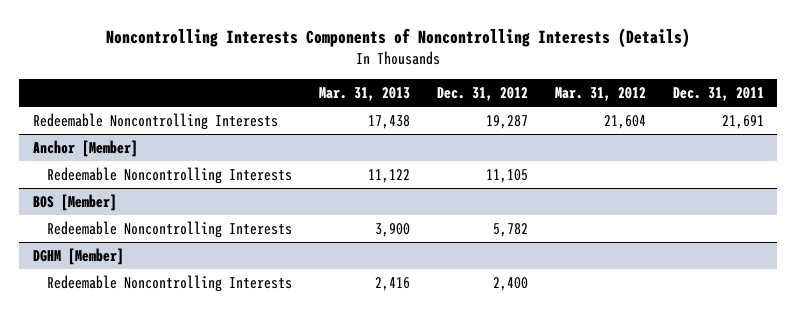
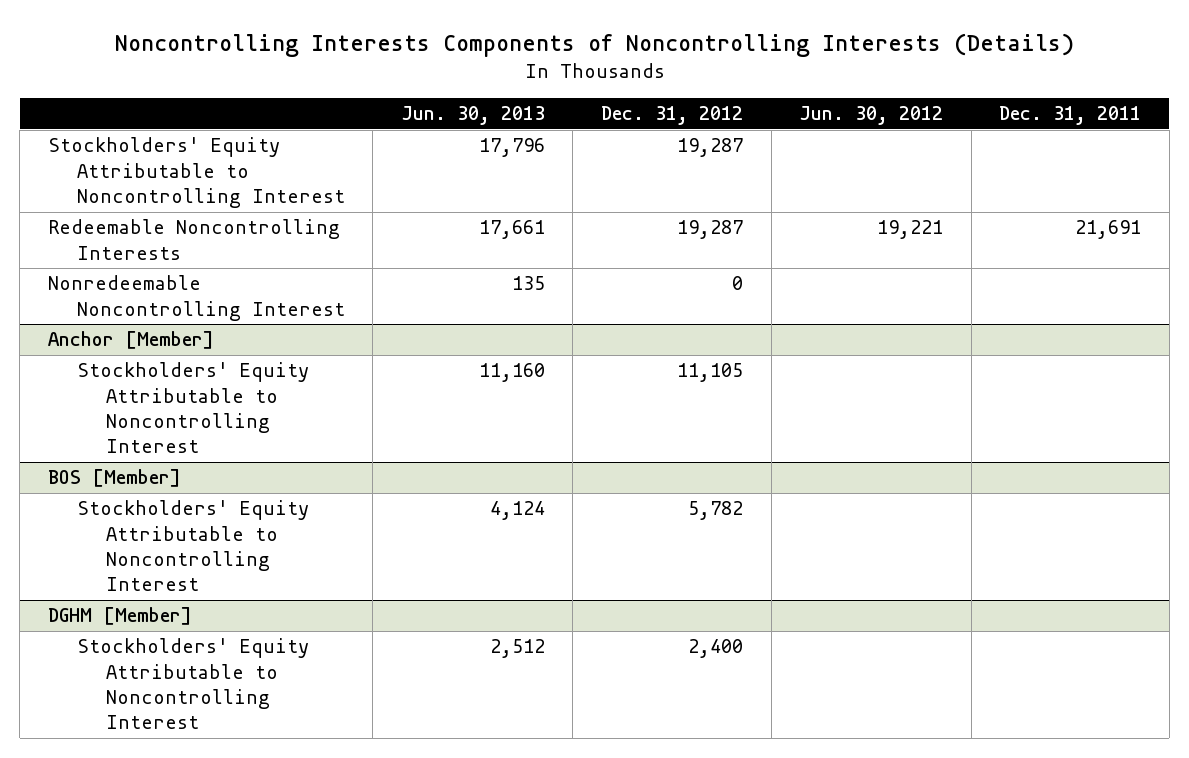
- | Mar. 31, 2013 | Dec. 31, 2012 | Mar. 31, 2012 | Dec. 31, 2011
+ | Jun. 30, 2013 | Dec. 31, 2012 | Jun. 30, 2012 | Dec. 31, 2011
+ Stockholders' Equity Attributable to Noncontrolling Interest | 17,796 | 19,287 | |
+ Nonredeemable Noncontrolling Interest | 135 | 0 | |
@ Anchor [Member]
- Redeemable Noncontrolling Interests | 11,122 | 11,105 | |
+ Stockholders' Equity Attributable to Noncontrolling Interest | 11,160 | 11,105 | |
@ BOS [Member]
- Redeemable Noncontrolling Interests | 3,900 | 5,782 | |
+ Stockholders' Equity Attributable to Noncontrolling Interest | 4,124 | 5,782 | |
@ DGHM [Member]
- Redeemable Noncontrolling Interests | 2,416 | 2,400 | |
+ Stockholders' Equity Attributable to Noncontrolling Interest | 2,512 | 2,400 | |

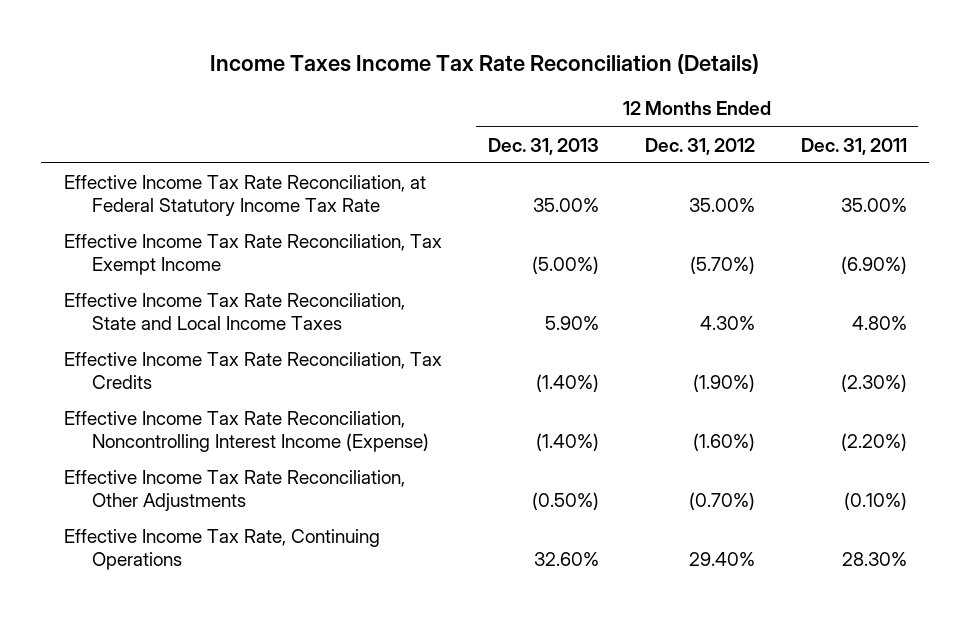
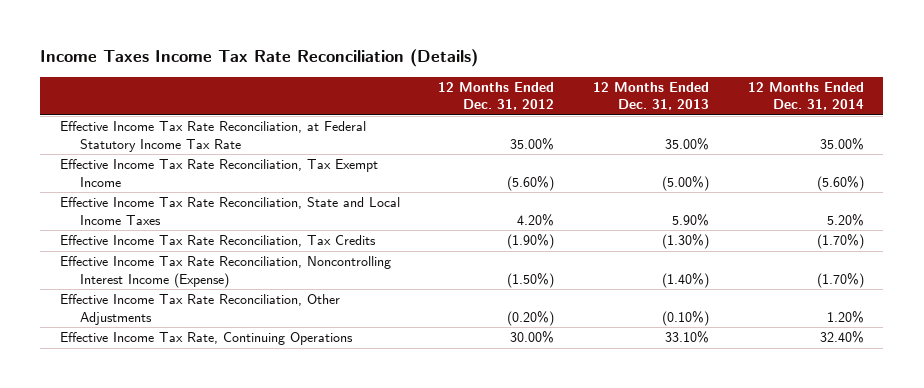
- | 12 Months Ended Dec. 31, 2013 | 12 Months Ended Dec. 31, 2012 | 12 Months Ended Dec. 31, 2011
+ | 12 Months Ended Dec. 31, 2012 | 12 Months Ended Dec. 31, 2013 | 12 Months Ended Dec. 31, 2014
- Effective Income Tax Rate Reconciliation, Tax Exempt Income | (5.00%) | (5.70%) | (6.90%)
- Effective Income Tax Rate Reconciliation, State and Local Income Taxes | 5.90% | 4.30% | 4.80%
- Effective Income Tax Rate Reconciliation, Tax Credits | (1.40%) | (1.90%) | (2.30%)
- Effective Income Tax Rate Reconciliation, Noncontrolling Interest Income (Expense) | (1.40%) | (1.60%) | (2.20%)
- Effective Income Tax Rate Reconciliation, Other Adjustments | (0.50%) | (0.70%) | (0.10%)
- Effective Income Tax Rate, Continuing Operations | 32.60% | 29.40% | 28.30%
+ Effective Income Tax Rate Reconciliation, Tax Exempt Income | (5.60%) | (5.00%) | (5.60%)
+ Effective Income Tax Rate Reconciliation, State and Local Income Taxes | 4.20% | 5.90% | 5.20%
+ Effective Income Tax Rate Reconciliation, Tax Credits | (1.90%) | (1.30%) | (1.70%)
+ Effective Income Tax Rate Reconciliation, Noncontrolling Interest Income (Expense) | (1.50%) | (1.40%) | (1.70%)
+ Effective Income Tax Rate Reconciliation, Other Adjustments | (0.20%) | (0.10%) | 1.20%
+ Effective Income Tax Rate, Continuing Operations | 30.00% | 33.10% | 32.40%

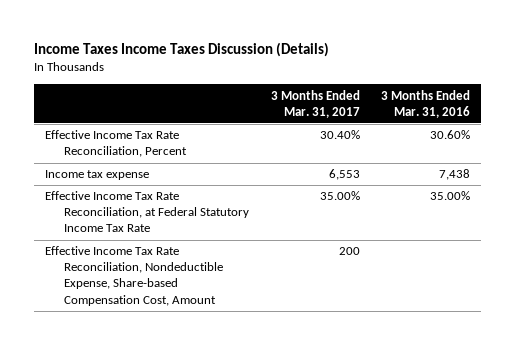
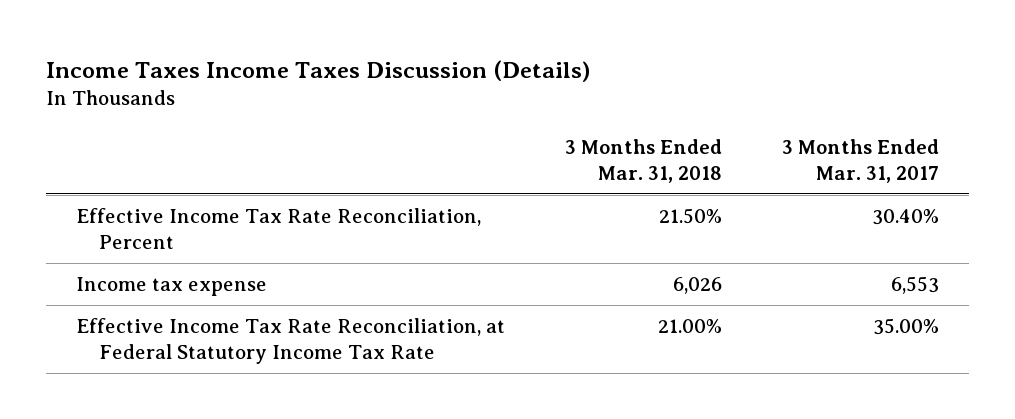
- | 3 Months Ended Mar. 31, 2017 | 3 Months Ended Mar. 31, 2016
+ | 3 Months Ended Mar. 31, 2018 | 3 Months Ended Mar. 31, 2017
- Effective Income Tax Rate Reconciliation, Nondeductible Expense, Share-based Compensation Cost, Amount | 200 |

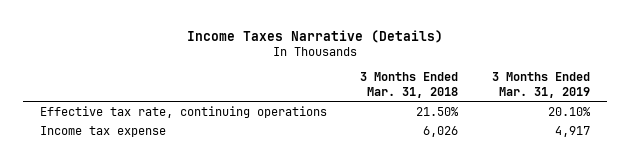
- Income Taxes Income Taxes Discussion (Details)
+ Income Taxes Narrative (Details)
- | 3 Months Ended Mar. 31, 2018 | 3 Months Ended Mar. 31, 2017
+ | 3 Months Ended Mar. 31, 2018 | 3 Months Ended Mar. 31, 2019
- Effective Income Tax Rate Reconciliation, Percent | 21.50% | 30.40%
+ Effective tax rate, continuing operations | 21.50% | 20.10%
- Effective Income Tax Rate Reconciliation, at Federal Statutory Income Tax Rate | 21.00% | 35.00%

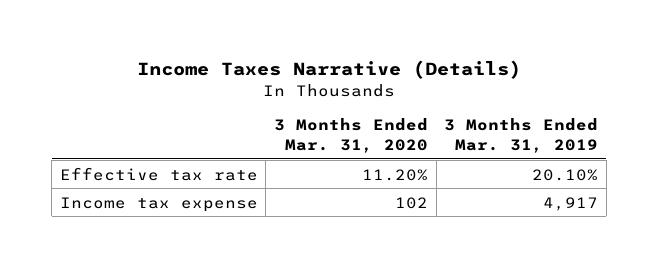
- | 3 Months Ended Mar. 31, 2018 | 3 Months Ended Mar. 31, 2019
+ | 3 Months Ended Mar. 31, 2020 | 3 Months Ended Mar. 31, 2019
- Effective tax rate, continuing operations | 21.50% | 20.10%
+ Effective tax rate | 11.20% | 20.10%

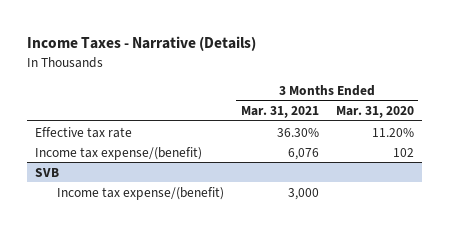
- Income Taxes Narrative (Details)
+ Income Taxes - Narrative (Details)
- | 3 Months Ended Mar. 31, 2020 | 3 Months Ended Mar. 31, 2019
+ | 3 Months Ended Mar. 31, 2021 | 3 Months Ended Mar. 31, 2020
- Income tax expense | 102 | 4,917
+ Income tax expense/(benefit) | 6,076 | 102
+ SVB
+ Income tax expense/(benefit) | 3,000 |

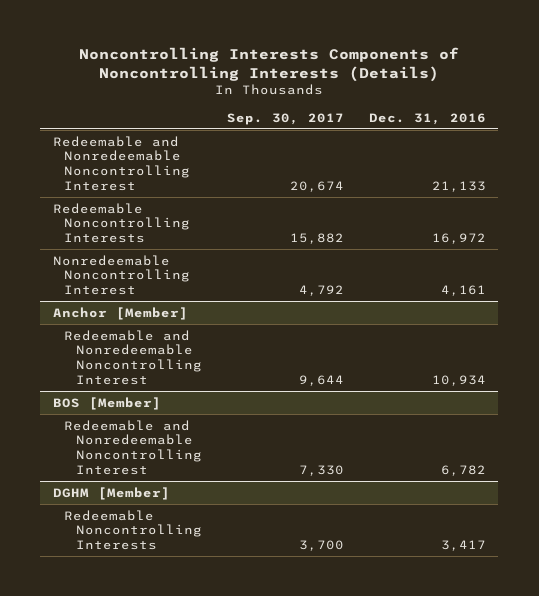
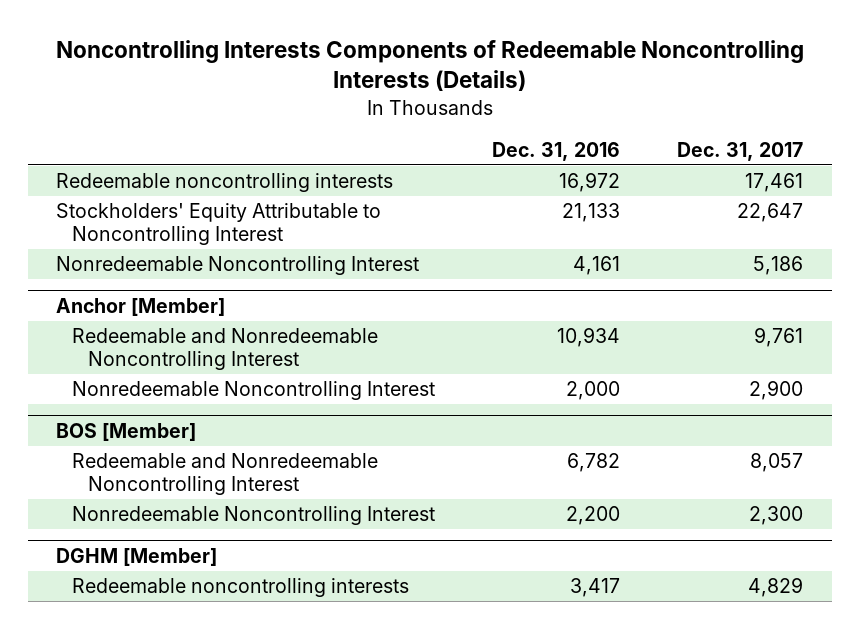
- Noncontrolling Interests Components of Noncontrolling Interests (Details)
+ Noncontrolling Interests Components of Redeemable Noncontrolling Interests (Details)
- | Sep. 30, 2017 | Dec. 31, 2016
+ | Dec. 31, 2016 | Dec. 31, 2017
- Redeemable and Nonredeemable Noncontrolling Interest | 20,674 | 21,133
- Redeemable Noncontrolling Interests | 15,882 | 16,972
+ Redeemable noncontrolling interests | 16,972 | 17,461
+ Stockholders' Equity Attributable to Noncontrolling Interest | 21,133 | 22,647
@ Anchor [Member]
+ Nonredeemable Noncontrolling Interest | 2,000 | 2,900
@ BOS [Member]
+ Nonredeemable Noncontrolling Interest | 2,200 | 2,300
@ DGHM [Member]
- Redeemable Noncontrolling Interests | 3,700 | 3,417
+ Redeemable noncontrolling interests | 3,417 | 4,829

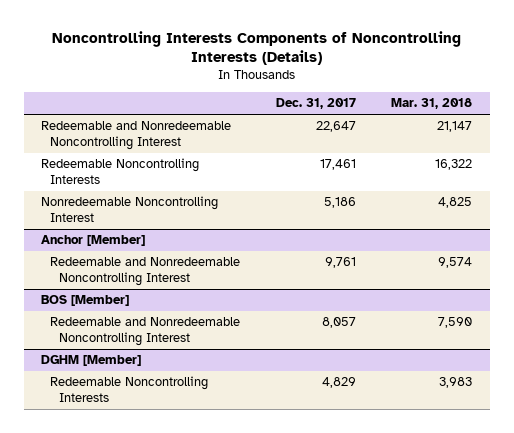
- Noncontrolling Interests Components of Redeemable Noncontrolling Interests (Details)
+ Noncontrolling Interests Components of Noncontrolling Interests (Details)
- | Dec. 31, 2016 | Dec. 31, 2017
+ | Dec. 31, 2017 | Mar. 31, 2018
- Redeemable noncontrolling interests | 16,972 | 17,461
- Stockholders' Equity Attributable to Noncontrolling Interest | 21,133 | 22,647
+ Redeemable and Nonredeemable Noncontrolling Interest | 22,647 | 21,147
+ Redeemable Noncontrolling Interests | 17,461 | 16,322
@ Anchor [Member]
- Nonredeemable Noncontrolling Interest | 2,000 | 2,900
@ BOS [Member]
- Nonredeemable Noncontrolling Interest | 2,200 | 2,300
@ DGHM [Member]
- Redeemable noncontrolling interests | 3,417 | 4,829
+ Redeemable Noncontrolling Interests | 4,829 | 3,983

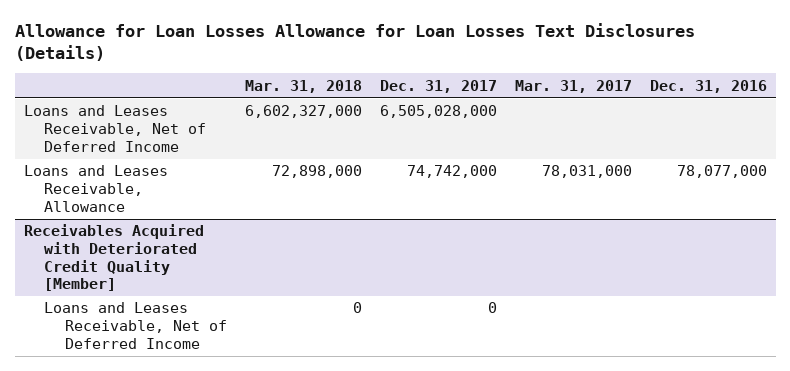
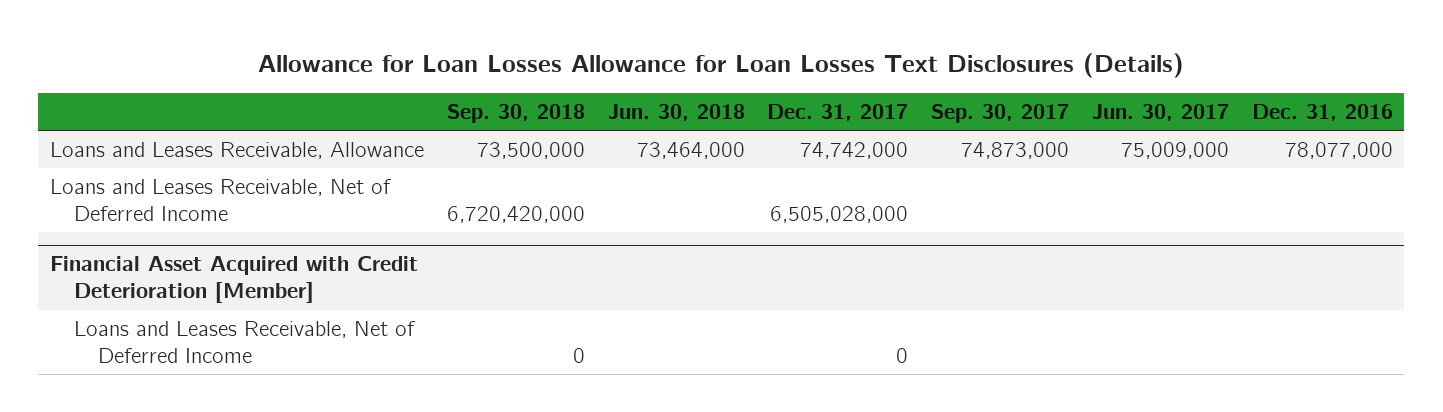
- | Mar. 31, 2018 | Dec. 31, 2017 | Mar. 31, 2017 | Dec. 31, 2016
+ | Sep. 30, 2018 | Jun. 30, 2018 | Dec. 31, 2017 | Sep. 30, 2017 | Jun. 30, 2017 | Dec. 31, 2016
- Receivables Acquired with Deteriorated Credit Quality [Member]
moved down: Loans and Leases Receivable, Net of Deferred Income | 6,720,420,000 | | 6,505,028,000 | | |
+ Financial Asset Acquired with Credit Deterioration [Member]

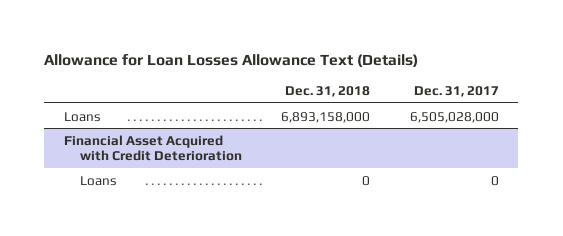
- Allowance for Loan Losses Allowance for Loan Losses Text Disclosures (Details)
+ Allowance for Loan Losses Allowance Text (Details)
- | Sep. 30, 2018 | Jun. 30, 2018 | Dec. 31, 2017 | Sep. 30, 2017 | Jun. 30, 2017 | Dec. 31, 2016
+ | Dec. 31, 2018 | Dec. 31, 2017
- Loans and Leases Receivable, Allowance | 73,500,000 | 73,464,000 | 74,742,000 | 74,873,000 | 75,009,000 | 78,077,000
- Loans and Leases Receivable, Net of Deferred Income | 6,720,420,000 | | 6,505,028,000 | | |
- Financial Asset Acquired with Credit Deterioration [Member]
- Loans and Leases Receivable, Net of Deferred Income | 0 | | 0 | | |
+ Loans | 6,893,158,000 | 6,505,028,000
+ Financial Asset Acquired with Credit Deterioration
+ Loans | 0 | 0

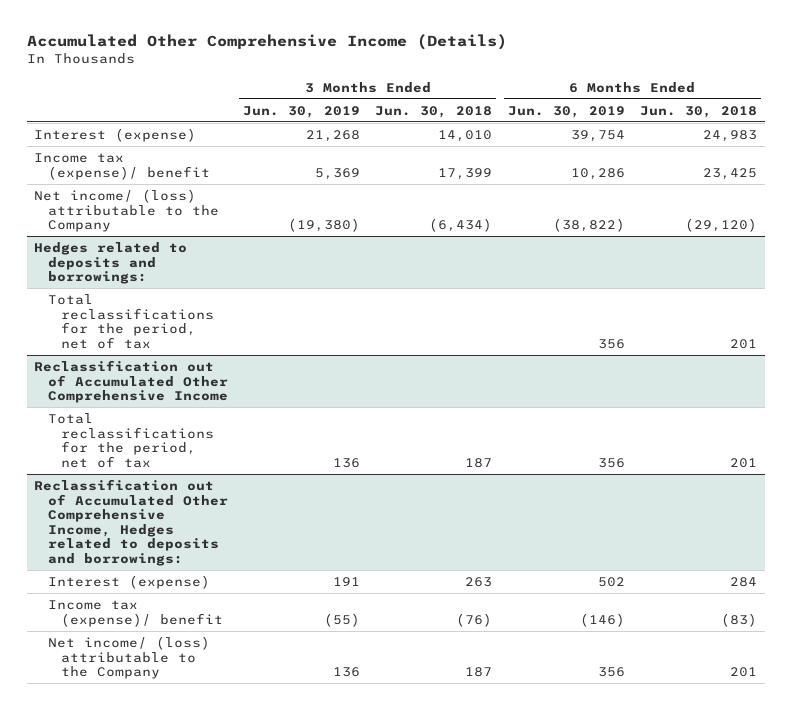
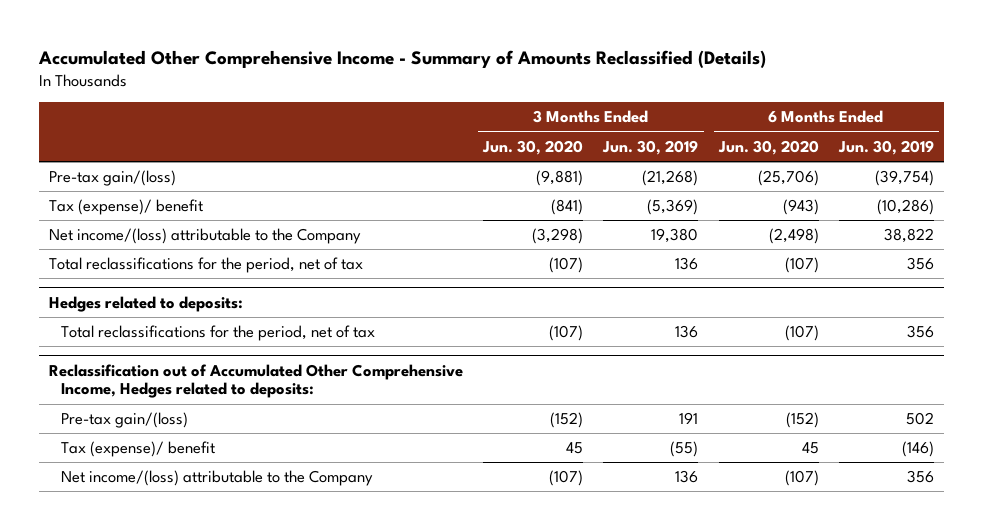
- Accumulated Other Comprehensive Income (Details)
+ Accumulated Other Comprehensive Income - Summary of Amounts Reclassified (Details)
- | 3 Months Ended Jun. 30, 2019 | 3 Months Ended Jun. 30, 2018 | 6 Months Ended Jun. 30, 2019 | 6 Months Ended Jun. 30, 2018
+ | 3 Months Ended Jun. 30, 2020 | 3 Months Ended Jun. 30, 2019 | 6 Months Ended Jun. 30, 2020 | 6 Months Ended Jun. 30, 2019
- Interest (expense) | 21,268 | 14,010 | 39,754 | 24,983
- Income tax (expense)/ benefit | 5,369 | 17,399 | 10,286 | 23,425
- Net income/ (loss) attributable to the Company | (19,380) | (6,434) | (38,822) | (29,120)
- Hedges related to deposits and borrowings:
- Total reclassifications for the period, net of tax | | | 356 | 201
- Reclassification out of Accumulated Other Comprehensive Income
+ Pre-tax gain/(loss) | (9,881) | (21,268) | (25,706) | (39,754)
+ Tax (expense)/ benefit | (841) | (5,369) | (943) | (10,286)
+ Net income/(loss) attributable to the Company | (3,298) | 19,380 | (2,498) | 38,822
- Reclassification out of Accumulated Other Comprehensive Income, Hedges related to deposits and borrowings:
- Interest (expense) | 191 | 263 | 502 | 284
- Income tax (expense)/ benefit | (55) | (76) | (146) | (83)
- Net income/ (loss) attributable to the Company | 136 | 187 | 356 | 201
+ Hedges related to deposits:
+ Total reclassifications for the period, net of tax | (107) | 136 | (107) | 356
+ Reclassification out of Accumulated Other Comprehensive Income, Hedges related to deposits:
+ Pre-tax gain/(loss) | (152) | 191 | (152) | 502
+ Tax (expense)/ benefit | 45 | (55) | 45 | (146)
+ Net income/(loss) attributable to the Company | (107) | 136 | (107) | 356

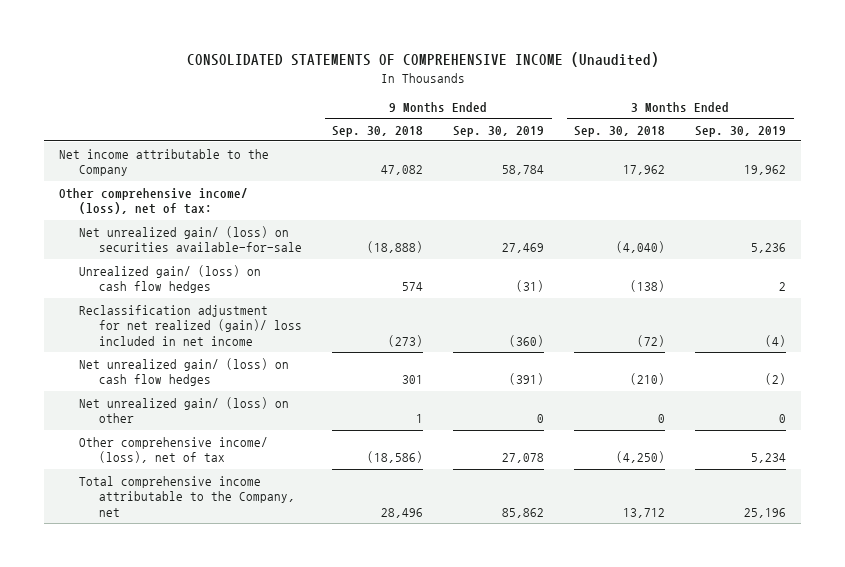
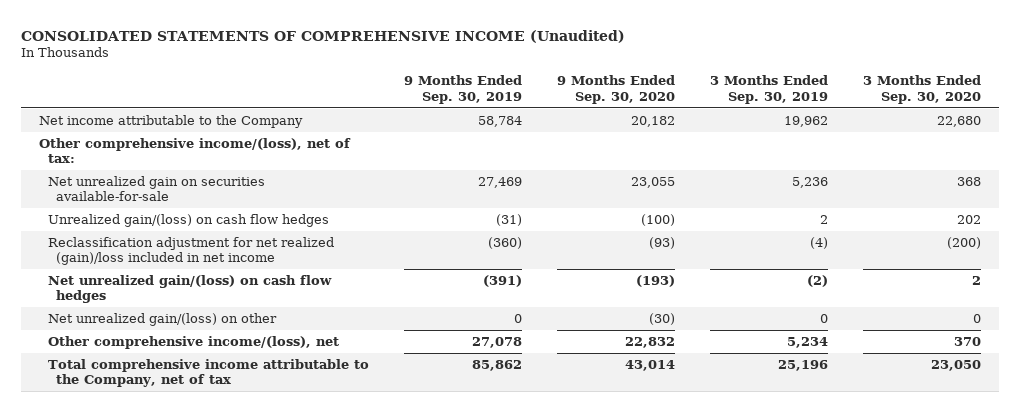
- | 9 Months Ended Sep. 30, 2018 | 9 Months Ended Sep. 30, 2019 | 3 Months Ended Sep. 30, 2018 | 3 Months Ended Sep. 30, 2019
+ | 9 Months Ended Sep. 30, 2019 | 9 Months Ended Sep. 30, 2020 | 3 Months Ended Sep. 30, 2019 | 3 Months Ended Sep. 30, 2020
- Other comprehensive income/ (loss), net of tax:
- Net unrealized gain/ (loss) on securities available-for-sale | (18,888) | 27,469 | (4,040) | 5,236
- Unrealized gain/ (loss) on cash flow hedges | 574 | (31) | (138) | 2
- Reclassification adjustment for net realized (gain)/ loss included in net income | (273) | (360) | (72) | (4)
- Net unrealized gain/ (loss) on cash flow hedges | 301 | (391) | (210) | (2)
- Net unrealized gain/ (loss) on other | 1 | 0 | 0 | 0
- Other comprehensive income/ (loss), net of tax | (18,586) | 27,078 | (4,250) | 5,234
- Total comprehensive income attributable to the Company, net | 28,496 | 85,862 | 13,712 | 25,196
+ Other comprehensive income/(loss), net of tax:
+ Net unrealized gain on securities available-for-sale | 27,469 | 23,055 | 5,236 | 368
+ Unrealized gain/(loss) on cash flow hedges | (31) | (100) | 2 | 202
+ Reclassification adjustment for net realized (gain)/loss included in net income | (360) | (93) | (4) | (200)
+ Net unrealized gain/(loss) on cash flow hedges | (391) | (193) | (2) | 2
+ Net unrealized gain/(loss) on other | 0 | (30) | 0 | 0
+ Other comprehensive income/(loss), net | 27,078 | 22,832 | 5,234 | 370
+ Total comprehensive income attributable to the Company, net of tax | 85,862 | 43,014 | 25,196 | 23,050

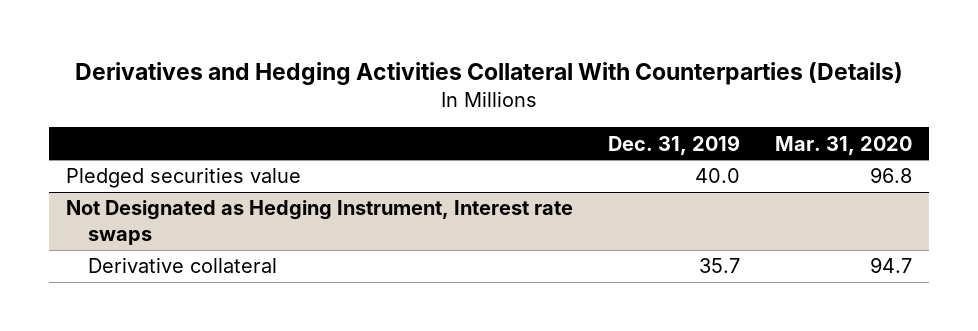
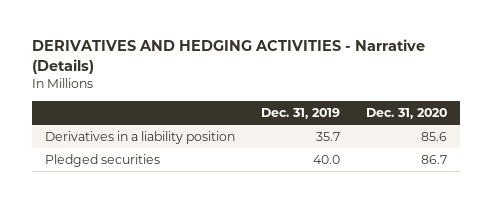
- Derivatives and Hedging Activities Collateral With Counterparties (Details)
+ DERIVATIVES AND HEDGING ACTIVITIES - Narrative (Details)
- | Dec. 31, 2019 | Mar. 31, 2020
+ | Dec. 31, 2019 | Dec. 31, 2020
- Pledged securities value | 40.0 | 96.8
- Not Designated as Hedging Instrument, Interest rate swaps
- Derivative collateral | 35.7 | 94.7
+ Derivatives in a liability position | 35.7 | 85.6
+ Pledged securities | 40.0 | 86.7

